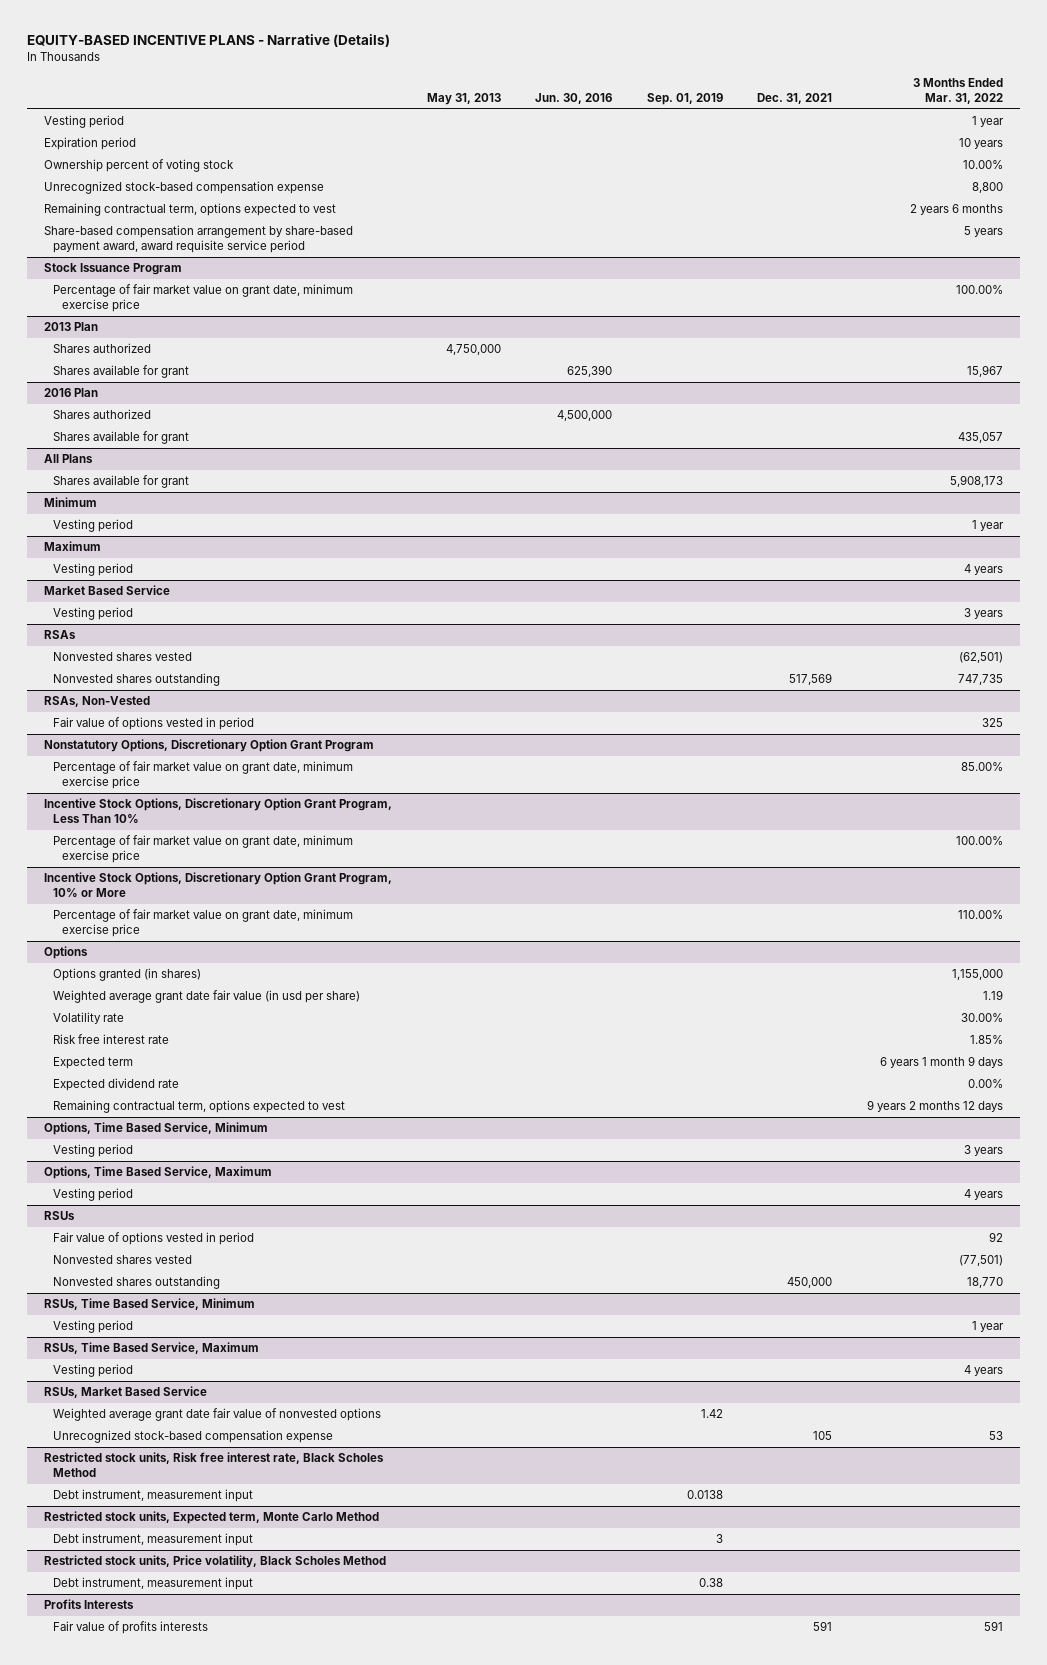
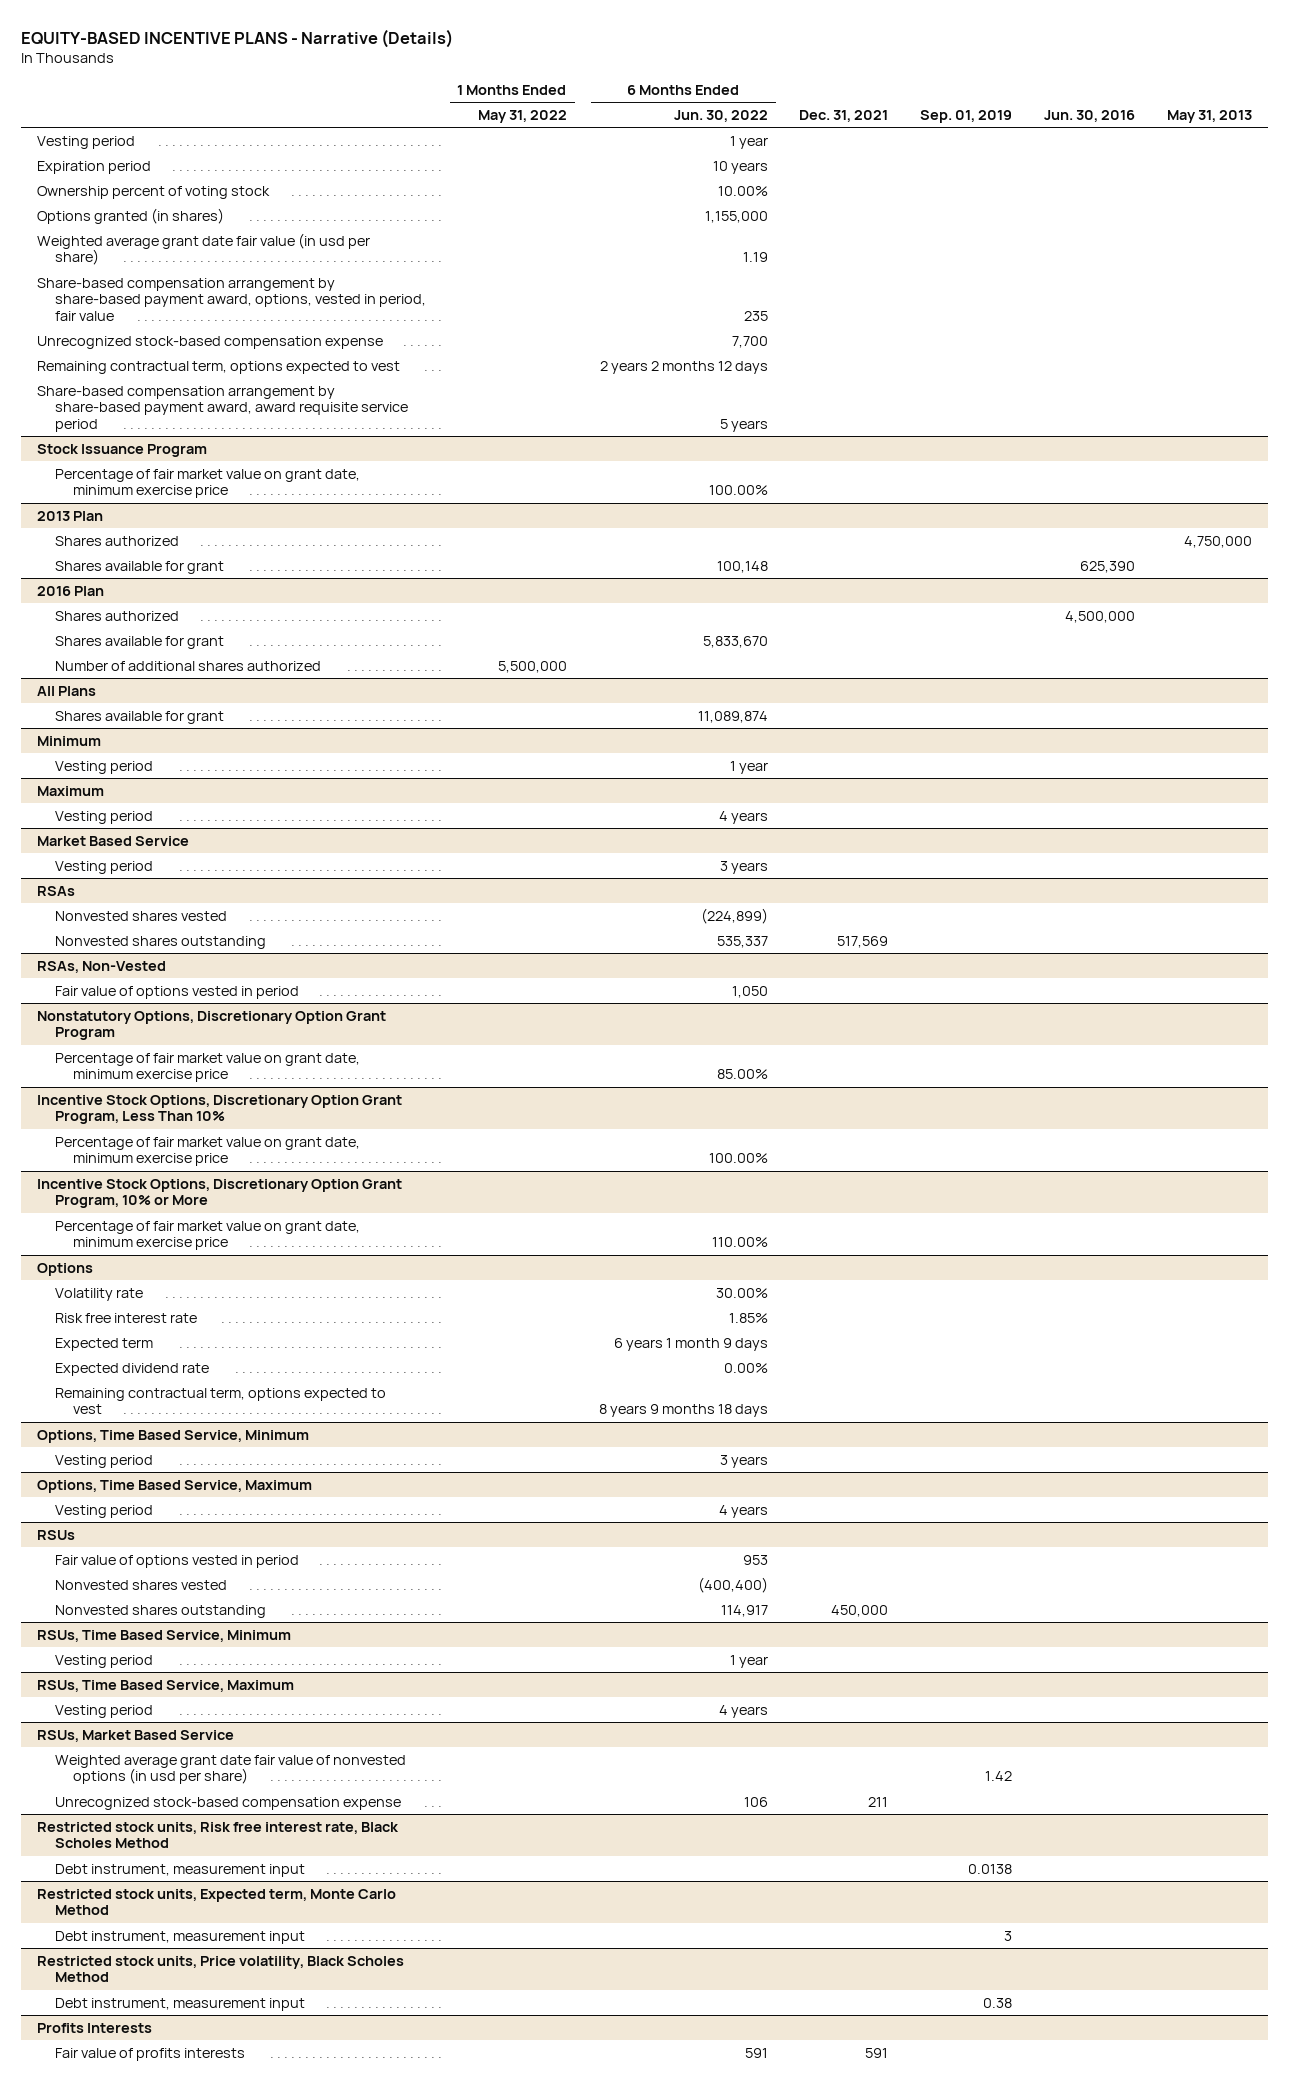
- | May 31, 2013 | Jun. 30, 2016 | Sep. 01, 2019 | Dec. 31, 2021 | 3 Months Ended Mar. 31, 2022
+ | 1 Months Ended May 31, 2022 | 6 Months Ended Jun. 30, 2022 | Dec. 31, 2021 | Sep. 01, 2019 | Jun. 30, 2016 | May 31, 2013
+ Options granted (in shares) | | 1,155,000 | | | |
+ Weighted average grant date fair value (in usd per share) | | 1.19 | | | |
+ Share-based compensation arrangement by share-based payment award, options, vested in period, fair value | | 235 | | | |
@ 2016 Plan
+ Number of additional shares authorized | 5,500,000 | | | | |
@ Options
- Options granted (in shares) | | | | | 1,155,000
- Weighted average grant date fair value (in usd per share) | | | | | 1.19
@ RSUs, Market Based Service
- Weighted average grant date fair value of nonvested options | | | 1.42 | |
- Unrecognized stock-based compensation expense | | | | 105 | 53
+ Weighted average grant date fair value of nonvested options (in usd per share) | | | | 1.42 | |
+ Unrecognized stock-based compensation expense | | 106 | 211 | | |

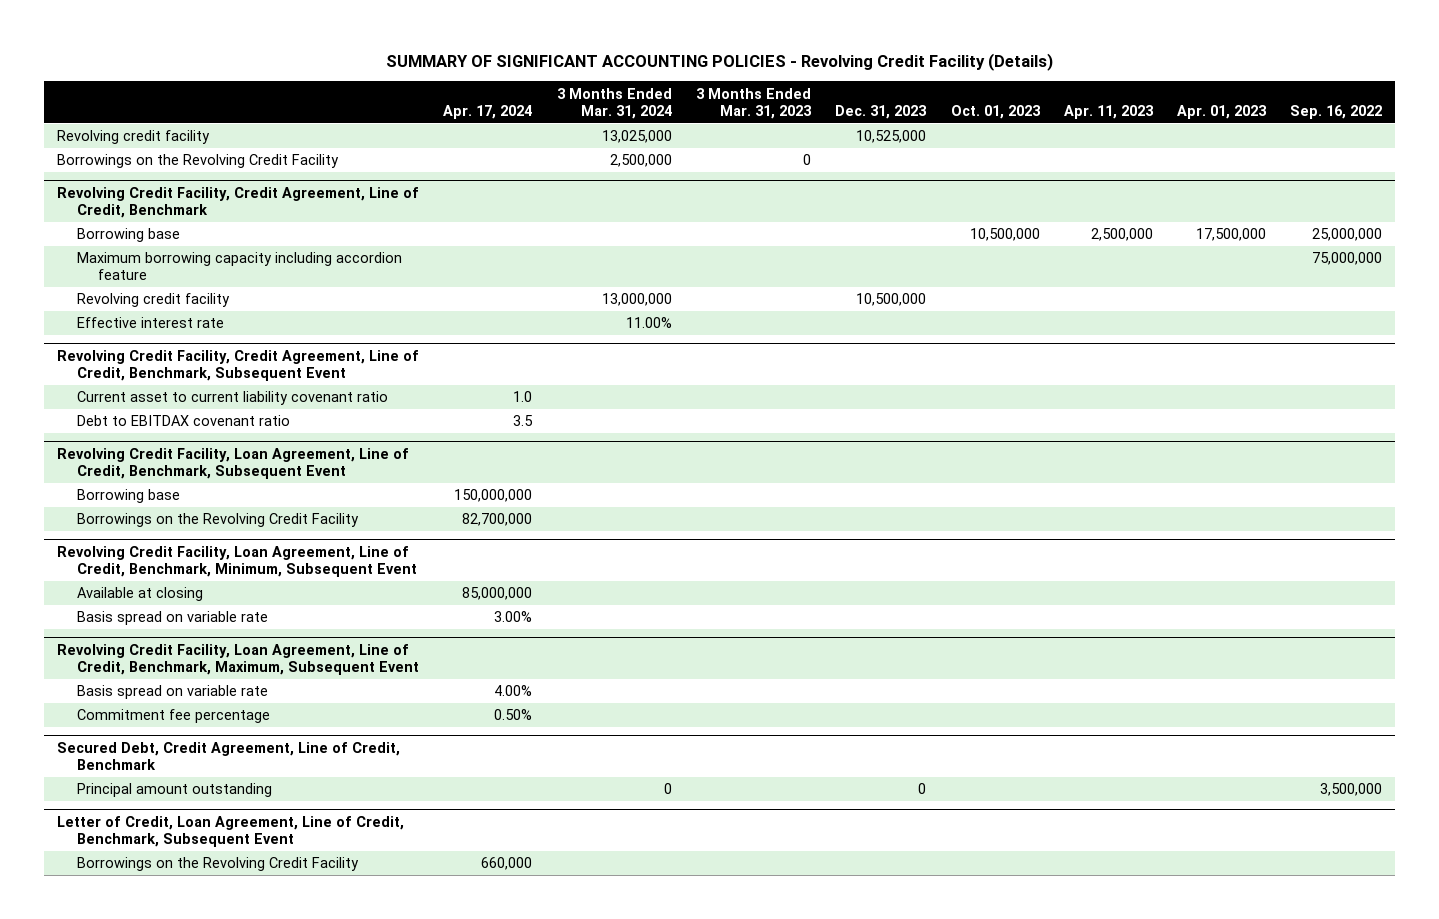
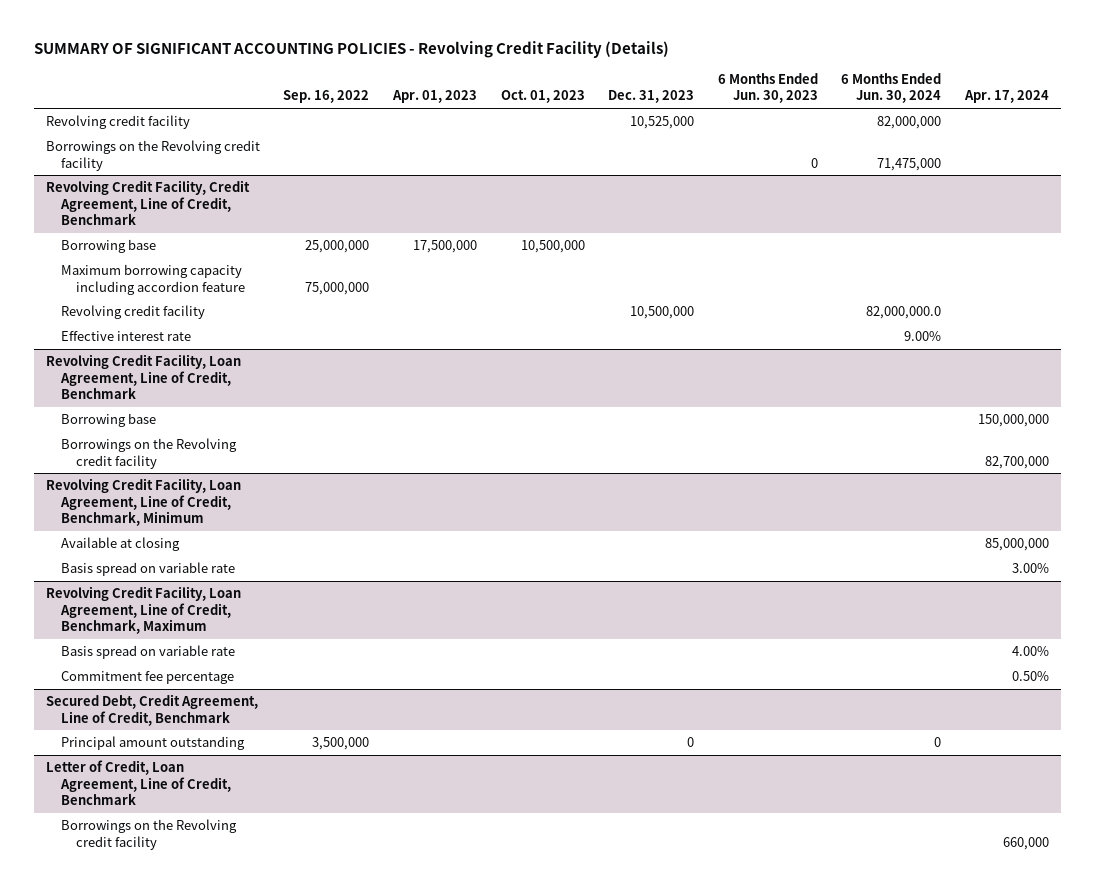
- | Apr. 17, 2024 | 3 Months Ended Mar. 31, 2024 | 3 Months Ended Mar. 31, 2023 | Dec. 31, 2023 | Oct. 01, 2023 | Apr. 11, 2023 | Apr. 01, 2023 | Sep. 16, 2022
+ | Sep. 16, 2022 | Apr. 01, 2023 | Oct. 01, 2023 | Dec. 31, 2023 | 6 Months Ended Jun. 30, 2023 | 6 Months Ended Jun. 30, 2024 | Apr. 17, 2024
- Borrowings on the Revolving Credit Facility | | 2,500,000 | 0 | | | | |
+ Borrowings on the Revolving credit facility | | | | | 0 | 71,475,000 |
- Revolving Credit Facility, Credit Agreement, Line of Credit, Benchmark, Subsequent Event
- Current asset to current liability covenant ratio | 1.0 | | | | | | |
- Debt to EBITDAX covenant ratio | 3.5 | | | | | | |
- Revolving Credit Facility, Loan Agreement, Line of Credit, Benchmark, Subsequent Event
+ Revolving Credit Facility, Loan Agreement, Line of Credit, Benchmark
- Borrowings on the Revolving Credit Facility | 82,700,000 | | | | | | |
- Revolving Credit Facility, Loan Agreement, Line of Credit, Benchmark, Minimum, Subsequent Event
+ Borrowings on the Revolving credit facility | | | | | | | 82,700,000
+ Revolving Credit Facility, Loan Agreement, Line of Credit, Benchmark, Minimum
- Revolving Credit Facility, Loan Agreement, Line of Credit, Benchmark, Maximum, Subsequent Event
+ Revolving Credit Facility, Loan Agreement, Line of Credit, Benchmark, Maximum
- Letter of Credit, Loan Agreement, Line of Credit, Benchmark, Subsequent Event
- Borrowings on the Revolving Credit Facility | 660,000 | | | | | | |
+ Letter of Credit, Loan Agreement, Line of Credit, Benchmark
+ Borrowings on the Revolving credit facility | | | | | | | 660,000

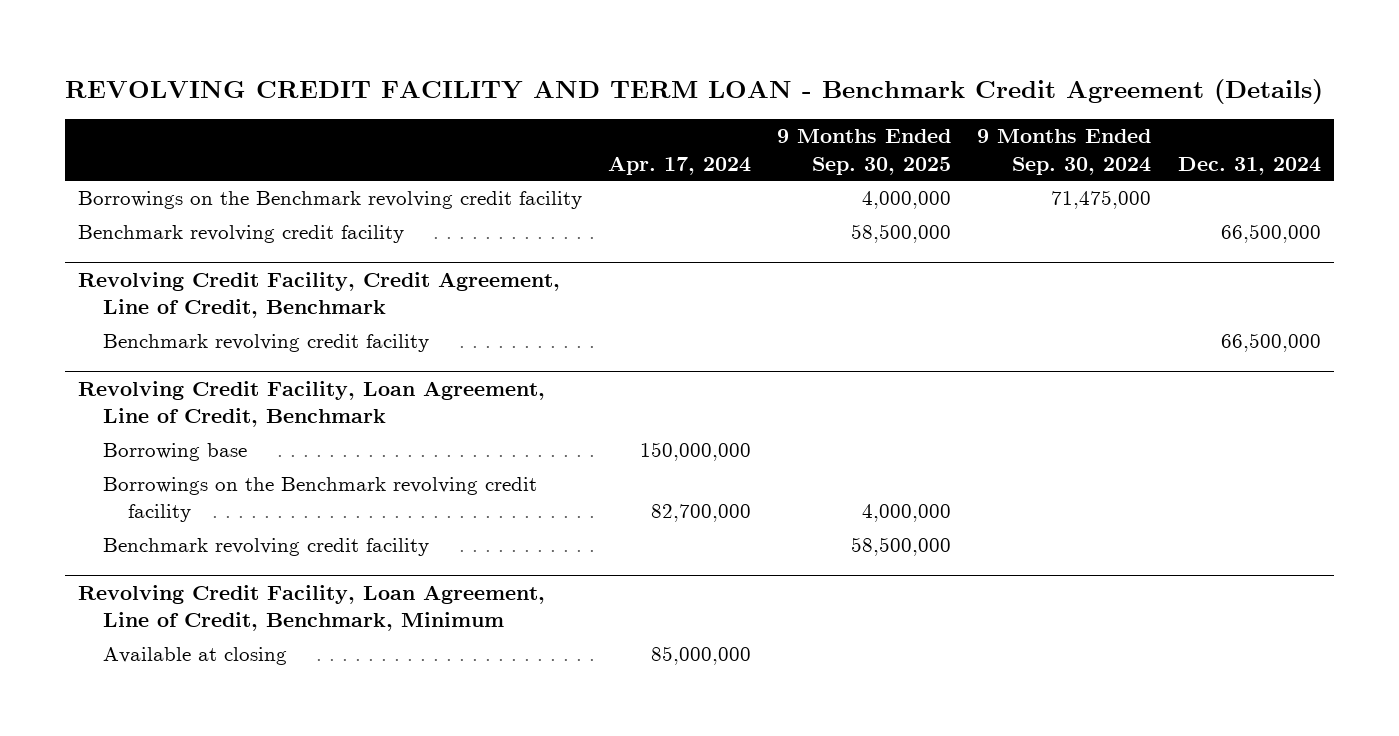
- SUMMARY OF SIGNIFICANT ACCOUNTING POLICIES - Revolving Credit Facility (Details)
+ REVOLVING CREDIT FACILITY AND TERM LOAN - Benchmark Credit Agreement (Details)
- | Sep. 16, 2022 | Apr. 01, 2023 | Oct. 01, 2023 | Dec. 31, 2023 | 6 Months Ended Jun. 30, 2023 | 6 Months Ended Jun. 30, 2024 | Apr. 17, 2024
+ | Apr. 17, 2024 | 9 Months Ended Sep. 30, 2025 | 9 Months Ended Sep. 30, 2024 | Dec. 31, 2024
- Revolving credit facility | | | | 10,525,000 | | 82,000,000 |
- Borrowings on the Revolving credit facility | | | | | 0 | 71,475,000 |
+ Borrowings on the Benchmark revolving credit facility | | 4,000,000 | 71,475,000 |
+ Benchmark revolving credit facility | | 58,500,000 | | 66,500,000
@ Revolving Credit Facility, Credit Agreement, Line of Credit, Benchmark
- Borrowing base | 25,000,000 | 17,500,000 | 10,500,000 | | | |
- Maximum borrowing capacity including accordion feature | 75,000,000 | | | | | |
- Revolving credit facility | | | | 10,500,000 | | 82,000,000.0 |
- Effective interest rate | | | | | | 9.00% |
+ Benchmark revolving credit facility | | | | 66,500,000
@ Revolving Credit Facility, Loan Agreement, Line of Credit, Benchmark
- Borrowings on the Revolving credit facility | | | | | | | 82,700,000
+ Borrowings on the Benchmark revolving credit facility | 82,700,000 | 4,000,000 | |
+ Benchmark revolving credit facility | | 58,500,000 | |
@ Revolving Credit Facility, Loan Agreement, Line of Credit, Benchmark, Minimum
- Basis spread on variable rate | | | | | | | 3.00%
- Revolving Credit Facility, Loan Agreement, Line of Credit, Benchmark, Maximum
- Basis spread on variable rate | | | | | | | 4.00%
- Commitment fee percentage | | | | | | | 0.50%
- Secured Debt, Credit Agreement, Line of Credit, Benchmark
- Principal amount outstanding | 3,500,000 | | | 0 | | 0 |
- Letter of Credit, Loan Agreement, Line of Credit, Benchmark
- Borrowings on the Revolving credit facility | | | | | | | 660,000

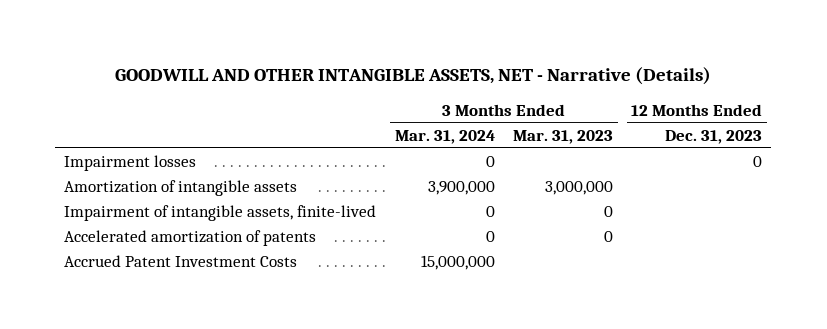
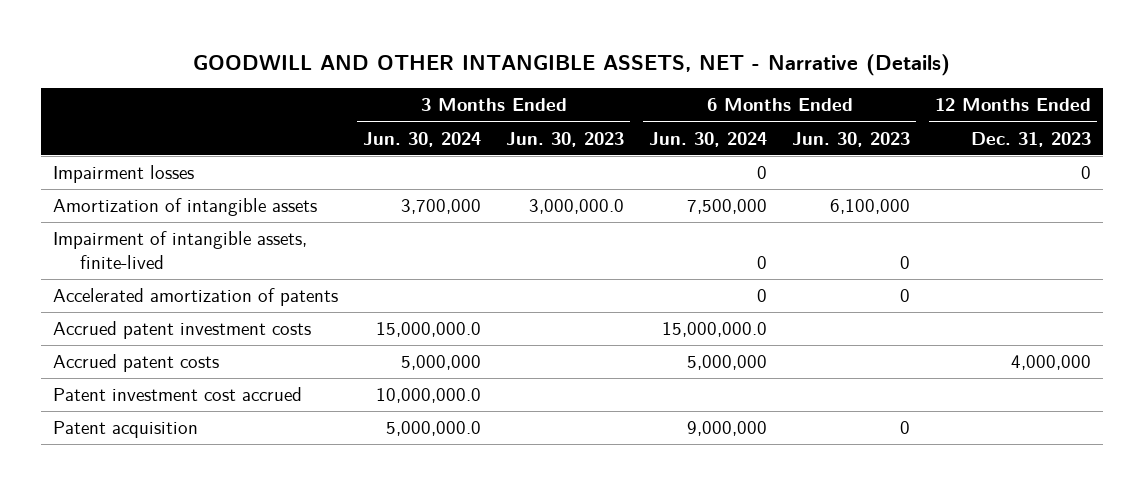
- | 3 Months Ended Mar. 31, 2024 | 3 Months Ended Mar. 31, 2023 | 12 Months Ended Dec. 31, 2023
+ | 3 Months Ended Jun. 30, 2024 | 3 Months Ended Jun. 30, 2023 | 6 Months Ended Jun. 30, 2024 | 6 Months Ended Jun. 30, 2023 | 12 Months Ended Dec. 31, 2023
- Accrued Patent Investment Costs | 15,000,000 | |
+ Accrued patent investment costs | 15,000,000.0 | | 15,000,000.0 | |
+ Accrued patent costs | 5,000,000 | | 5,000,000 | | 4,000,000
+ Patent investment cost accrued | 10,000,000.0 | | | |
+ Patent acquisition | 5,000,000.0 | | 9,000,000 | 0 |

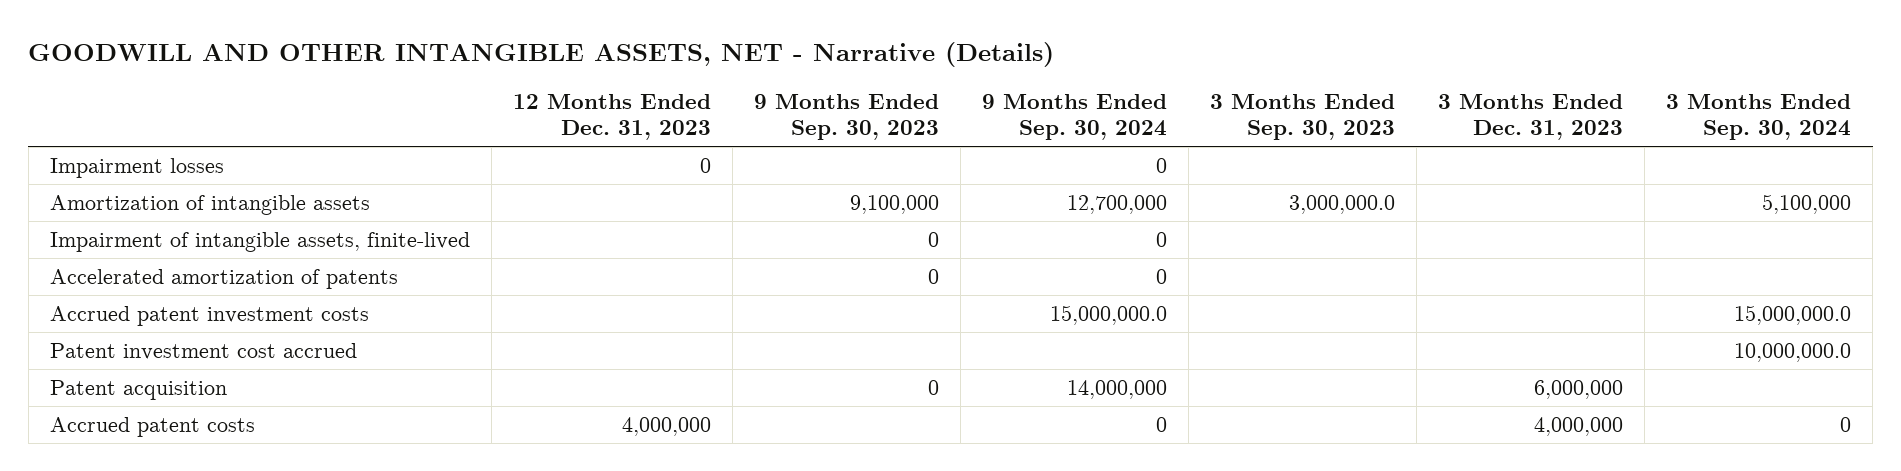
- | 3 Months Ended Jun. 30, 2024 | 3 Months Ended Jun. 30, 2023 | 6 Months Ended Jun. 30, 2024 | 6 Months Ended Jun. 30, 2023 | 12 Months Ended Dec. 31, 2023
+ | 12 Months Ended Dec. 31, 2023 | 9 Months Ended Sep. 30, 2023 | 9 Months Ended Sep. 30, 2024 | 3 Months Ended Sep. 30, 2023 | 3 Months Ended Dec. 31, 2023 | 3 Months Ended Sep. 30, 2024
moved down: Accrued patent costs | 4,000,000 | | 0 | | 4,000,000 | 0

